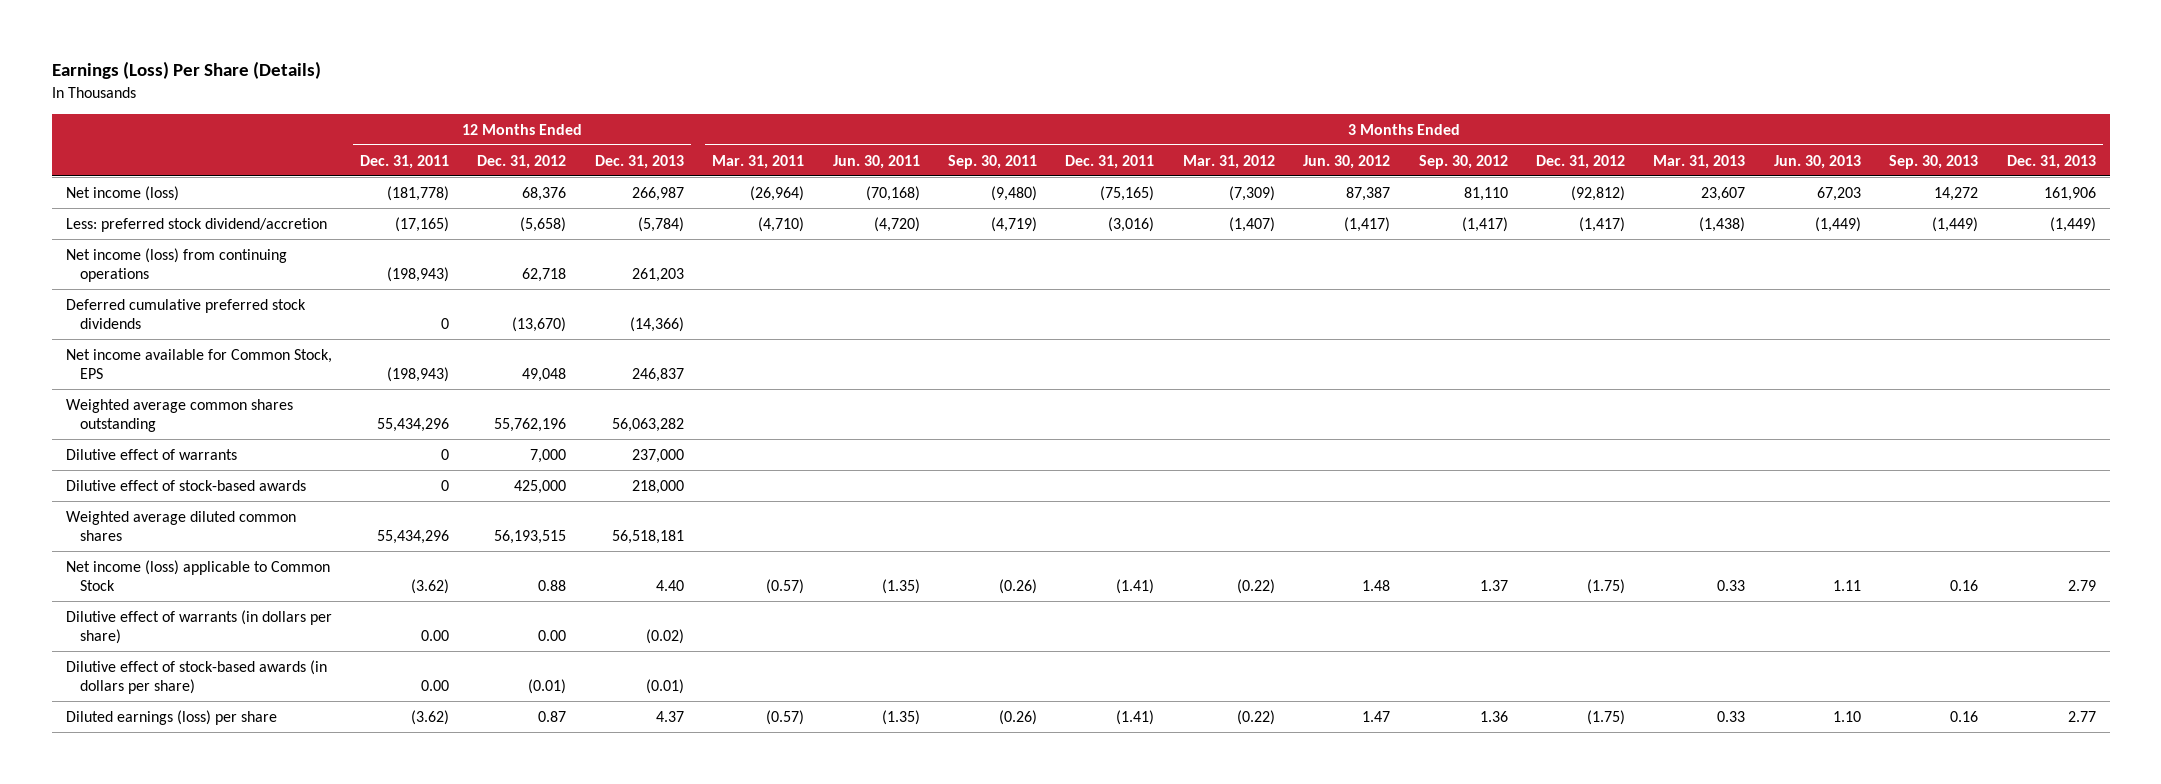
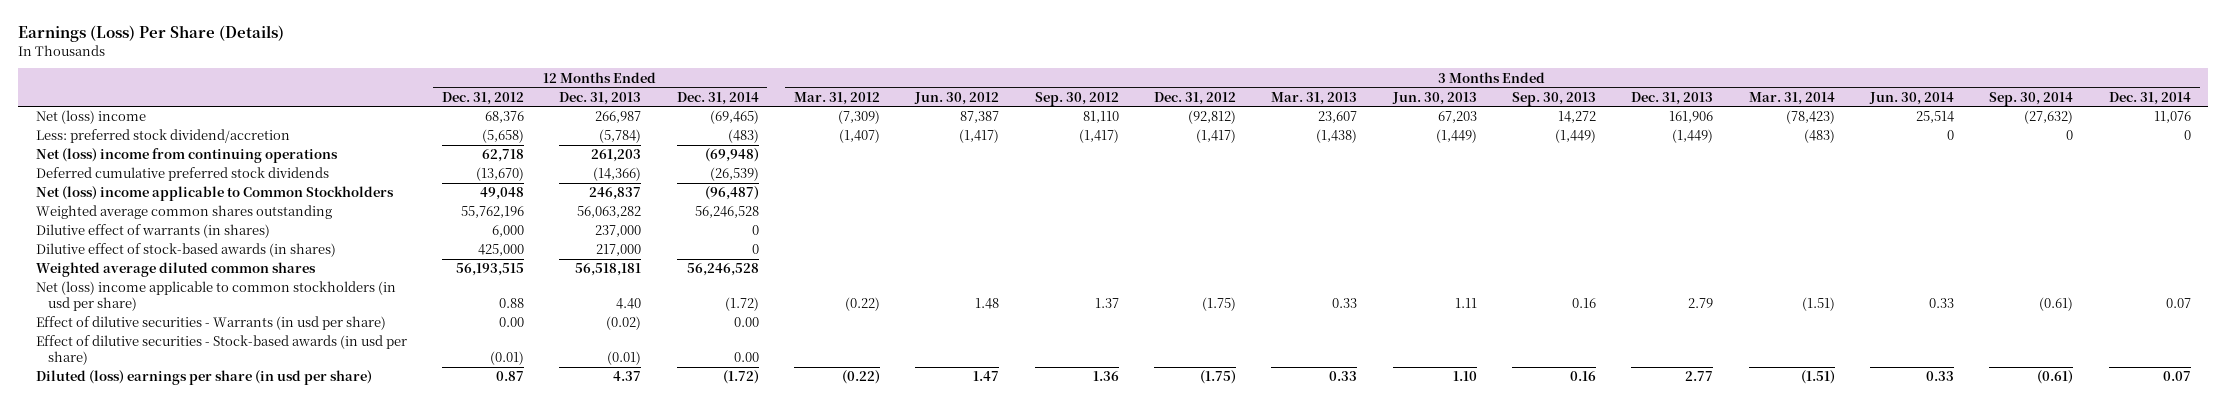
- | 12 Months Ended Dec. 31, 2011 | 12 Months Ended Dec. 31, 2012 | 12 Months Ended Dec. 31, 2013 | 3 Months Ended Mar. 31, 2011 | 3 Months Ended Jun. 30, 2011 | 3 Months Ended Sep. 30, 2011 | 3 Months Ended Dec. 31, 2011 | 3 Months Ended Mar. 31, 2012 | 3 Months Ended Jun. 30, 2012 | 3 Months Ended Sep. 30, 2012 | 3 Months Ended Dec. 31, 2012 | 3 Months Ended Mar. 31, 2013 | 3 Months Ended Jun. 30, 2013 | 3 Months Ended Sep. 30, 2013 | 3 Months Ended Dec. 31, 2013
+ | 12 Months Ended Dec. 31, 2012 | 12 Months Ended Dec. 31, 2013 | 12 Months Ended Dec. 31, 2014 | 3 Months Ended Mar. 31, 2012 | 3 Months Ended Jun. 30, 2012 | 3 Months Ended Sep. 30, 2012 | 3 Months Ended Dec. 31, 2012 | 3 Months Ended Mar. 31, 2013 | 3 Months Ended Jun. 30, 2013 | 3 Months Ended Sep. 30, 2013 | 3 Months Ended Dec. 31, 2013 | 3 Months Ended Mar. 31, 2014 | 3 Months Ended Jun. 30, 2014 | 3 Months Ended Sep. 30, 2014 | 3 Months Ended Dec. 31, 2014
- Net income (loss) | (181,778) | 68,376 | 266,987 | (26,964) | (70,168) | (9,480) | (75,165) | (7,309) | 87,387 | 81,110 | (92,812) | 23,607 | 67,203 | 14,272 | 161,906
+ Net (loss) income | 68,376 | 266,987 | (69,465) | (7,309) | 87,387 | 81,110 | (92,812) | 23,607 | 67,203 | 14,272 | 161,906 | (78,423) | 25,514 | (27,632) | 11,076
- Net income (loss) from continuing operations | (198,943) | 62,718 | 261,203 | | | | | | | | | | | |
+ Net (loss) income from continuing operations | 62,718 | 261,203 | (69,948) | | | | | | | | | | | |
- Net income available for Common Stock, EPS | (198,943) | 49,048 | 246,837 | | | | | | | | | | | |
+ Net (loss) income applicable to Common Stockholders | 49,048 | 246,837 | (96,487) | | | | | | | | | | | |
- Dilutive effect of warrants | 0 | 7,000 | 237,000 | | | | | | | | | | | |
- Dilutive effect of stock-based awards | 0 | 425,000 | 218,000 | | | | | | | | | | | |
+ Dilutive effect of warrants (in shares) | 6,000 | 237,000 | 0 | | | | | | | | | | | |
+ Dilutive effect of stock-based awards (in shares) | 425,000 | 217,000 | 0 | | | | | | | | | | | |
- Net income (loss) applicable to Common Stock | (3.62) | 0.88 | 4.40 | (0.57) | (1.35) | (0.26) | (1.41) | (0.22) | 1.48 | 1.37 | (1.75) | 0.33 | 1.11 | 0.16 | 2.79
- Dilutive effect of warrants (in dollars per share) | 0.00 | 0.00 | (0.02) | | | | | | | | | | | |
- Dilutive effect of stock-based awards (in dollars per share) | 0.00 | (0.01) | (0.01) | | | | | | | | | | | |
- Diluted earnings (loss) per share | (3.62) | 0.87 | 4.37 | (0.57) | (1.35) | (0.26) | (1.41) | (0.22) | 1.47 | 1.36 | (1.75) | 0.33 | 1.10 | 0.16 | 2.77
+ Net (loss) income applicable to common stockholders (in usd per share) | 0.88 | 4.40 | (1.72) | (0.22) | 1.48 | 1.37 | (1.75) | 0.33 | 1.11 | 0.16 | 2.79 | (1.51) | 0.33 | (0.61) | 0.07
+ Effect of dilutive securities - Warrants (in usd per share) | 0.00 | (0.02) | 0.00 | | | | | | | | | | | |
+ Effect of dilutive securities - Stock-based awards (in usd per share) | (0.01) | (0.01) | 0.00 | | | | | | | | | | | |
+ Diluted (loss) earnings per share (in usd per share) | 0.87 | 4.37 | (1.72) | (0.22) | 1.47 | 1.36 | (1.75) | 0.33 | 1.10 | 0.16 | 2.77 | (1.51) | 0.33 | (0.61) | 0.07

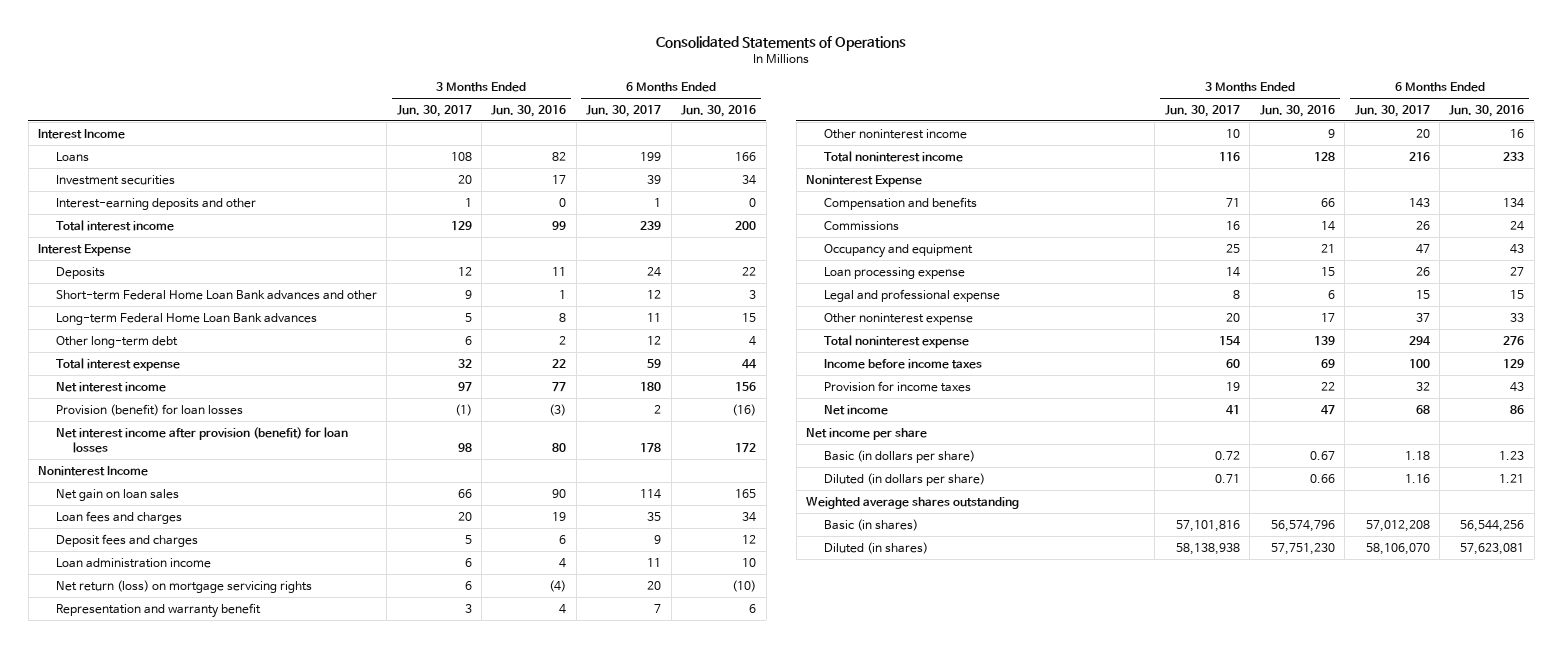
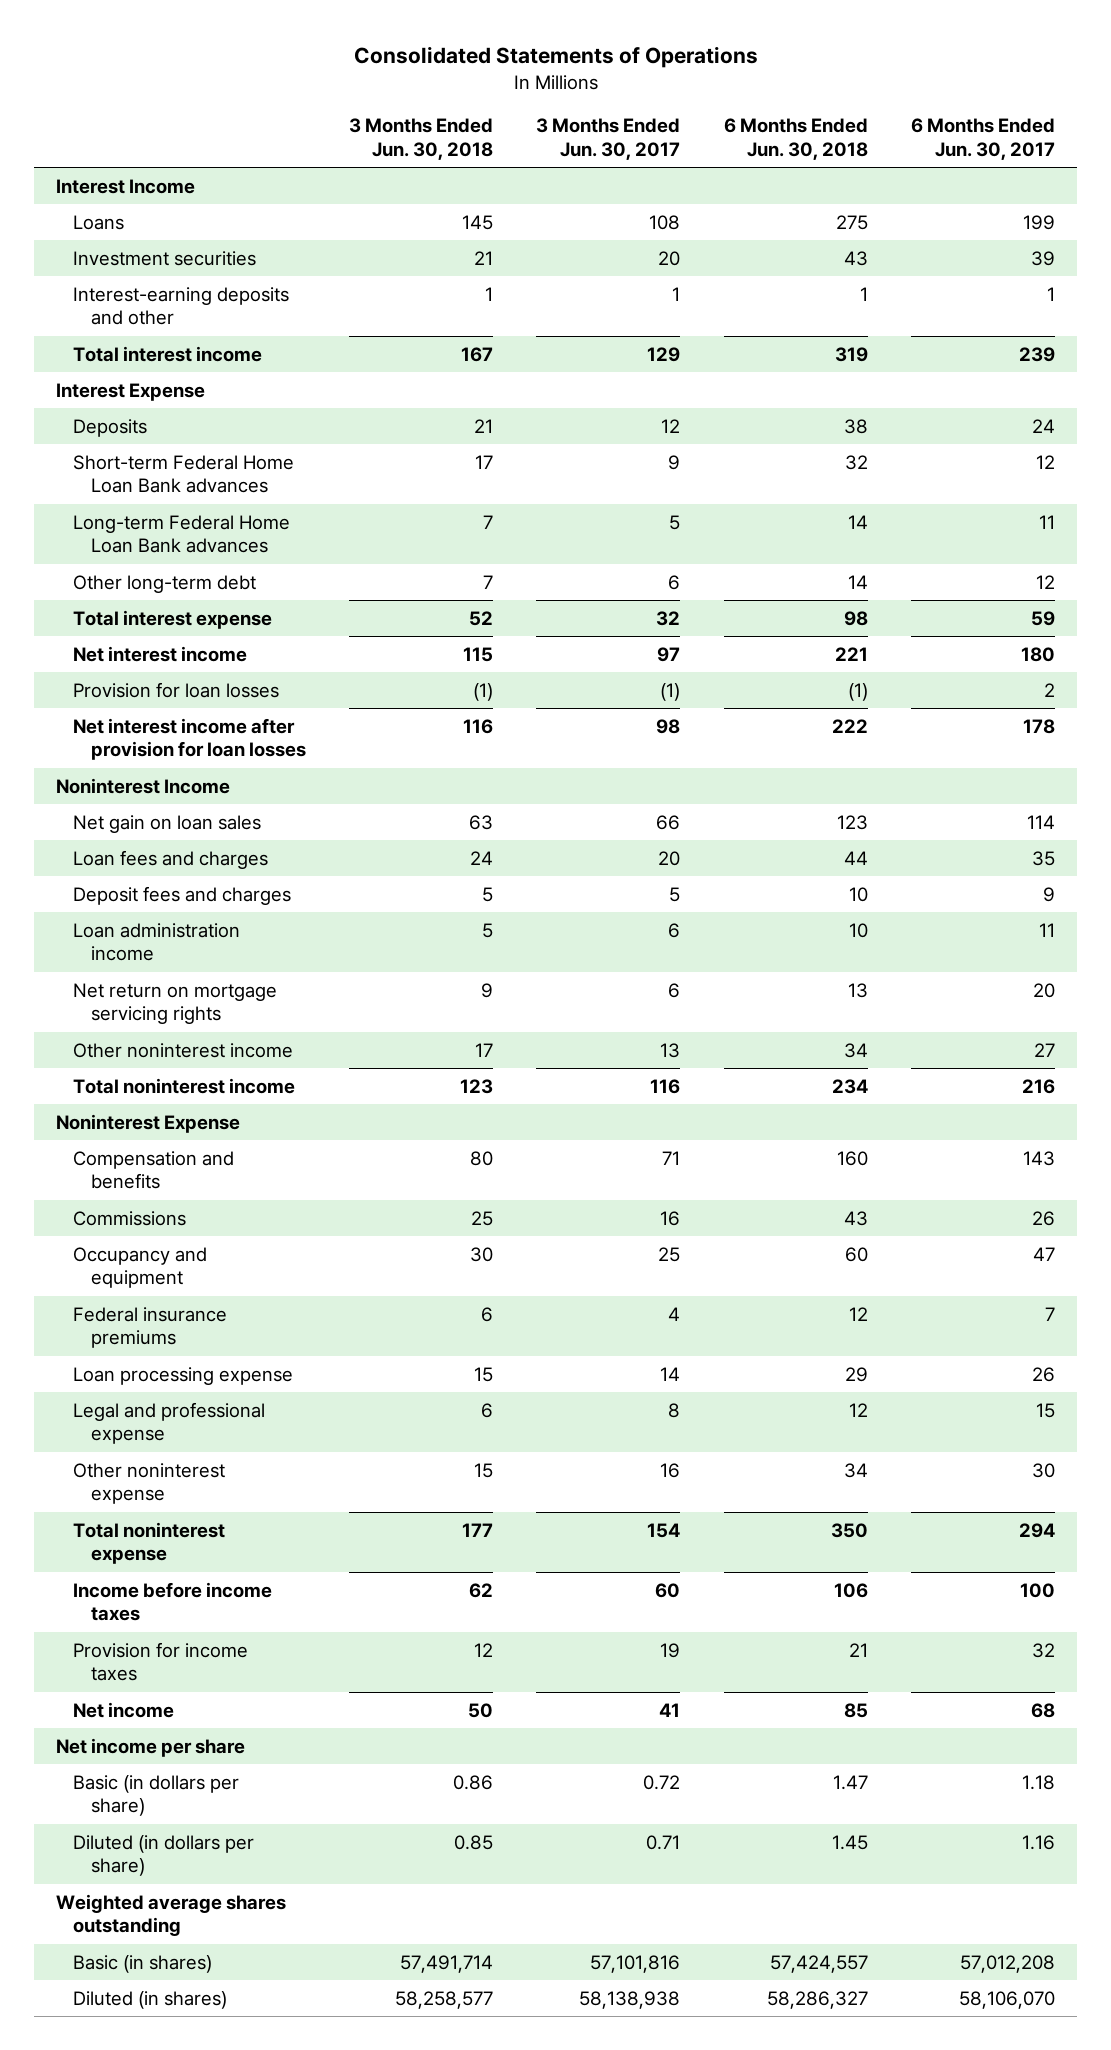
- | 3 Months Ended Jun. 30, 2017 | 3 Months Ended Jun. 30, 2016 | 6 Months Ended Jun. 30, 2017 | 6 Months Ended Jun. 30, 2016
+ | 3 Months Ended Jun. 30, 2018 | 3 Months Ended Jun. 30, 2017 | 6 Months Ended Jun. 30, 2018 | 6 Months Ended Jun. 30, 2017
- Short-term Federal Home Loan Bank advances and other | 9 | 1 | 12 | 3
+ Short-term Federal Home Loan Bank advances | 17 | 9 | 32 | 12
- Provision (benefit) for loan losses | (1) | (3) | 2 | (16)
- Net interest income after provision (benefit) for loan losses | 98 | 80 | 178 | 172
+ Provision for loan losses | (1) | (1) | (1) | 2
+ Net interest income after provision for loan losses | 116 | 98 | 222 | 178
- Net return (loss) on mortgage servicing rights | 6 | (4) | 20 | (10)
- Representation and warranty benefit | 3 | 4 | 7 | 6
- Other noninterest income | 10 | 9 | 20 | 16
+ Net return on mortgage servicing rights | 9 | 6 | 13 | 20
+ Other noninterest income | 17 | 13 | 34 | 27
+ Federal insurance premiums | 6 | 4 | 12 | 7
- Other noninterest expense | 20 | 17 | 37 | 33
+ Other noninterest expense | 15 | 16 | 34 | 30

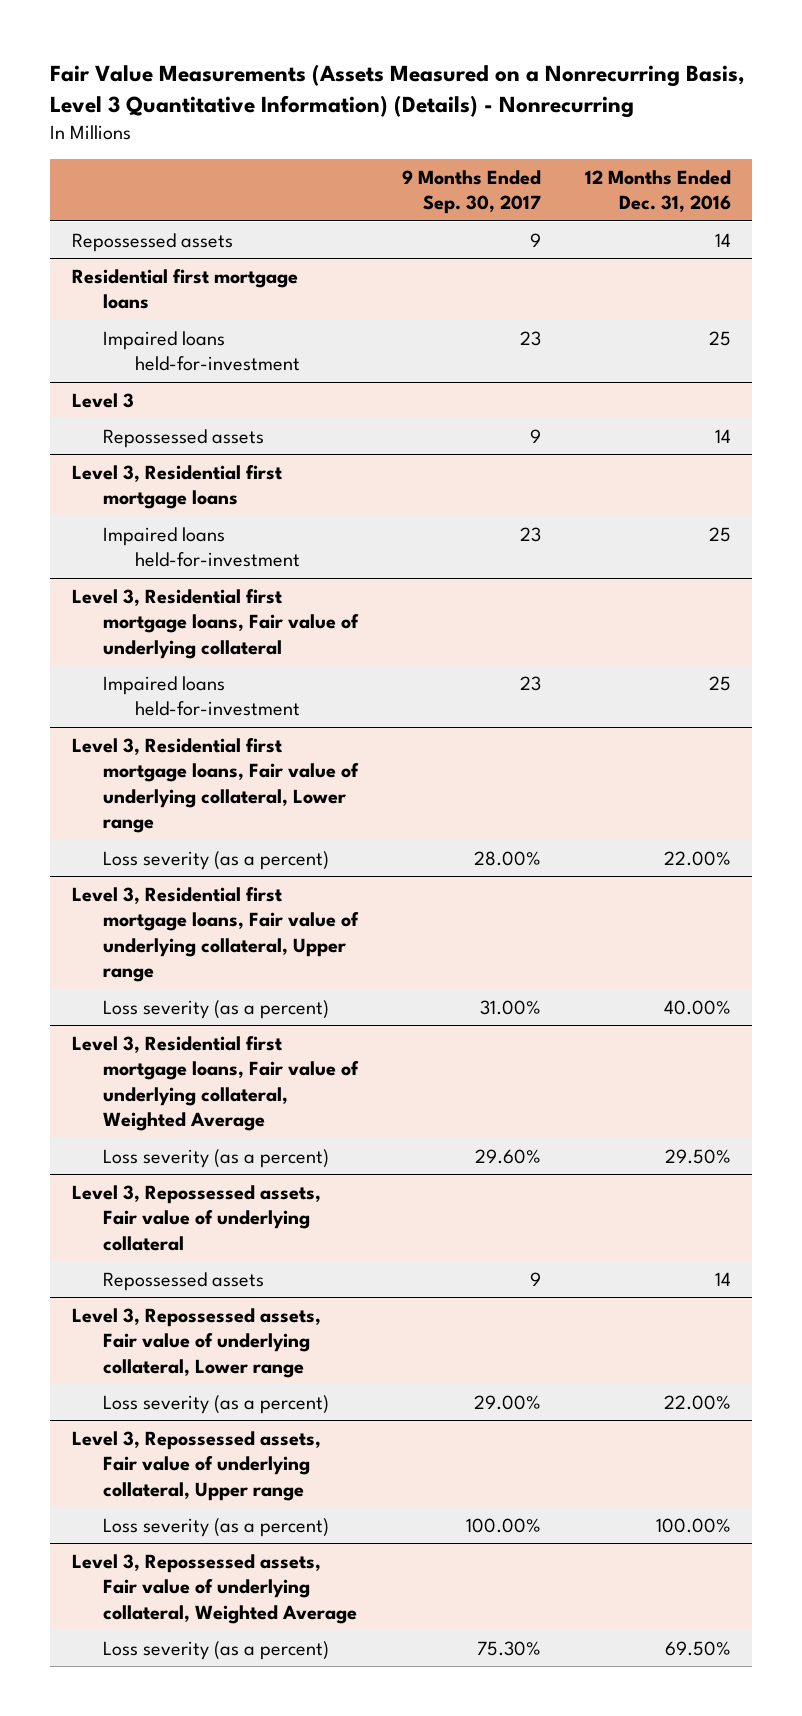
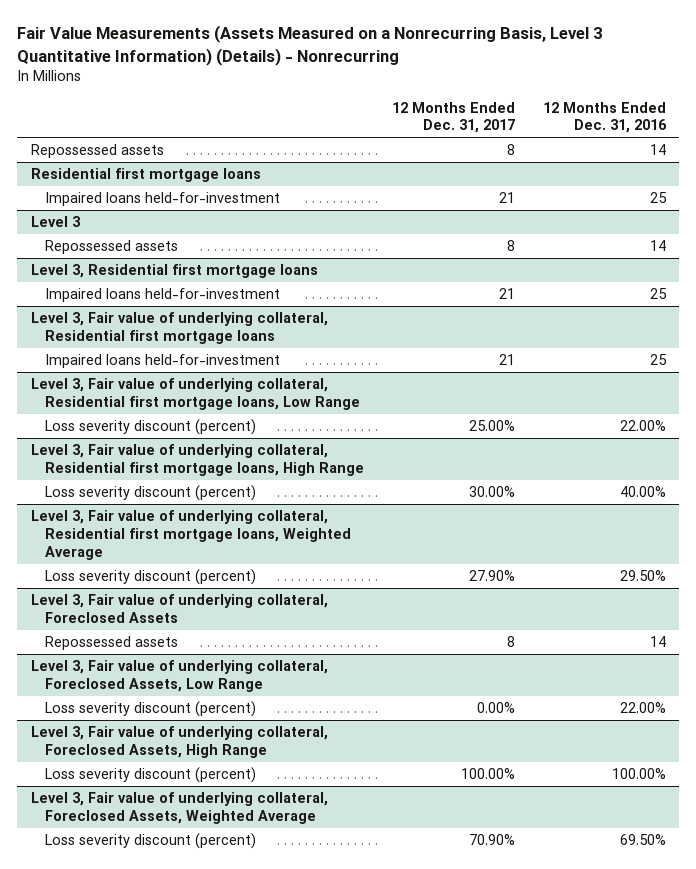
- | 9 Months Ended Sep. 30, 2017 | 12 Months Ended Dec. 31, 2016
+ | 12 Months Ended Dec. 31, 2017 | 12 Months Ended Dec. 31, 2016
- Level 3, Residential first mortgage loans, Fair value of underlying collateral
+ Level 3, Fair value of underlying collateral, Residential first mortgage loans
- Level 3, Residential first mortgage loans, Fair value of underlying collateral, Lower range
- Loss severity (as a percent) | 28.00% | 22.00%
- Level 3, Residential first mortgage loans, Fair value of underlying collateral, Upper range
- Loss severity (as a percent) | 31.00% | 40.00%
- Level 3, Residential first mortgage loans, Fair value of underlying collateral, Weighted Average
- Loss severity (as a percent) | 29.60% | 29.50%
- Level 3, Repossessed assets, Fair value of underlying collateral
+ Level 3, Fair value of underlying collateral, Residential first mortgage loans, Low Range
+ Loss severity discount (percent) | 25.00% | 22.00%
+ Level 3, Fair value of underlying collateral, Residential first mortgage loans, High Range
+ Loss severity discount (percent) | 30.00% | 40.00%
+ Level 3, Fair value of underlying collateral, Residential first mortgage loans, Weighted Average
+ Loss severity discount (percent) | 27.90% | 29.50%
+ Level 3, Fair value of underlying collateral, Foreclosed Assets
- Level 3, Repossessed assets, Fair value of underlying collateral, Lower range
- Loss severity (as a percent) | 29.00% | 22.00%
- Level 3, Repossessed assets, Fair value of underlying collateral, Upper range
- Loss severity (as a percent) | 100.00% | 100.00%
- Level 3, Repossessed assets, Fair value of underlying collateral, Weighted Average
- Loss severity (as a percent) | 75.30% | 69.50%
+ Level 3, Fair value of underlying collateral, Foreclosed Assets, Low Range
+ Loss severity discount (percent) | 0.00% | 22.00%
+ Level 3, Fair value of underlying collateral, Foreclosed Assets, High Range
+ Loss severity discount (percent) | 100.00% | 100.00%
+ Level 3, Fair value of underlying collateral, Foreclosed Assets, Weighted Average
+ Loss severity discount (percent) | 70.90% | 69.50%

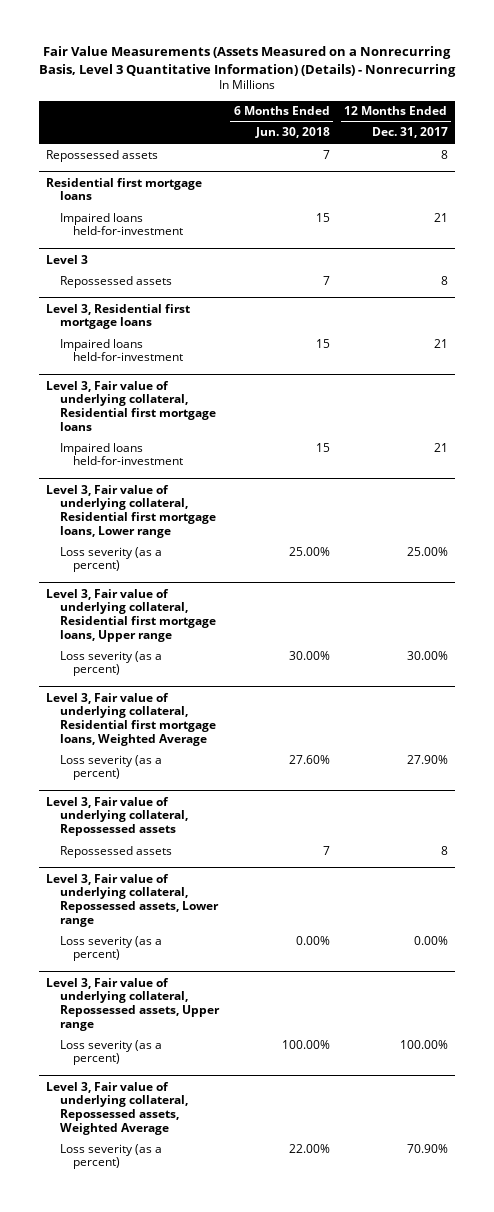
- | 12 Months Ended Dec. 31, 2017 | 12 Months Ended Dec. 31, 2016
+ | 6 Months Ended Jun. 30, 2018 | 12 Months Ended Dec. 31, 2017
- Level 3, Fair value of underlying collateral, Residential first mortgage loans, Low Range
- Loss severity discount (percent) | 25.00% | 22.00%
- Level 3, Fair value of underlying collateral, Residential first mortgage loans, High Range
- Loss severity discount (percent) | 30.00% | 40.00%
+ Level 3, Fair value of underlying collateral, Residential first mortgage loans, Lower range
+ Loss severity (as a percent) | 25.00% | 25.00%
+ Level 3, Fair value of underlying collateral, Residential first mortgage loans, Upper range
+ Loss severity (as a percent) | 30.00% | 30.00%
@ Level 3, Fair value of underlying collateral, Residential first mortgage loans, Weighted Average
- Loss severity discount (percent) | 27.90% | 29.50%
- Level 3, Fair value of underlying collateral, Foreclosed Assets
@ Level 3, Fair value of underlying collateral, Residential first mortgage loans, Weighted Average
+ Loss severity (as a percent) | 27.60% | 27.90%
+ Level 3, Fair value of underlying collateral, Repossessed assets
- Level 3, Fair value of underlying collateral, Foreclosed Assets, Low Range
- Loss severity discount (percent) | 0.00% | 22.00%
- Level 3, Fair value of underlying collateral, Foreclosed Assets, High Range
- Loss severity discount (percent) | 100.00% | 100.00%
- Level 3, Fair value of underlying collateral, Foreclosed Assets, Weighted Average
- Loss severity discount (percent) | 70.90% | 69.50%
+ Level 3, Fair value of underlying collateral, Repossessed assets, Lower range
+ Loss severity (as a percent) | 0.00% | 0.00%
+ Level 3, Fair value of underlying collateral, Repossessed assets, Upper range
+ Loss severity (as a percent) | 100.00% | 100.00%
+ Level 3, Fair value of underlying collateral, Repossessed assets, Weighted Average
+ Loss severity (as a percent) | 22.00% | 70.90%

